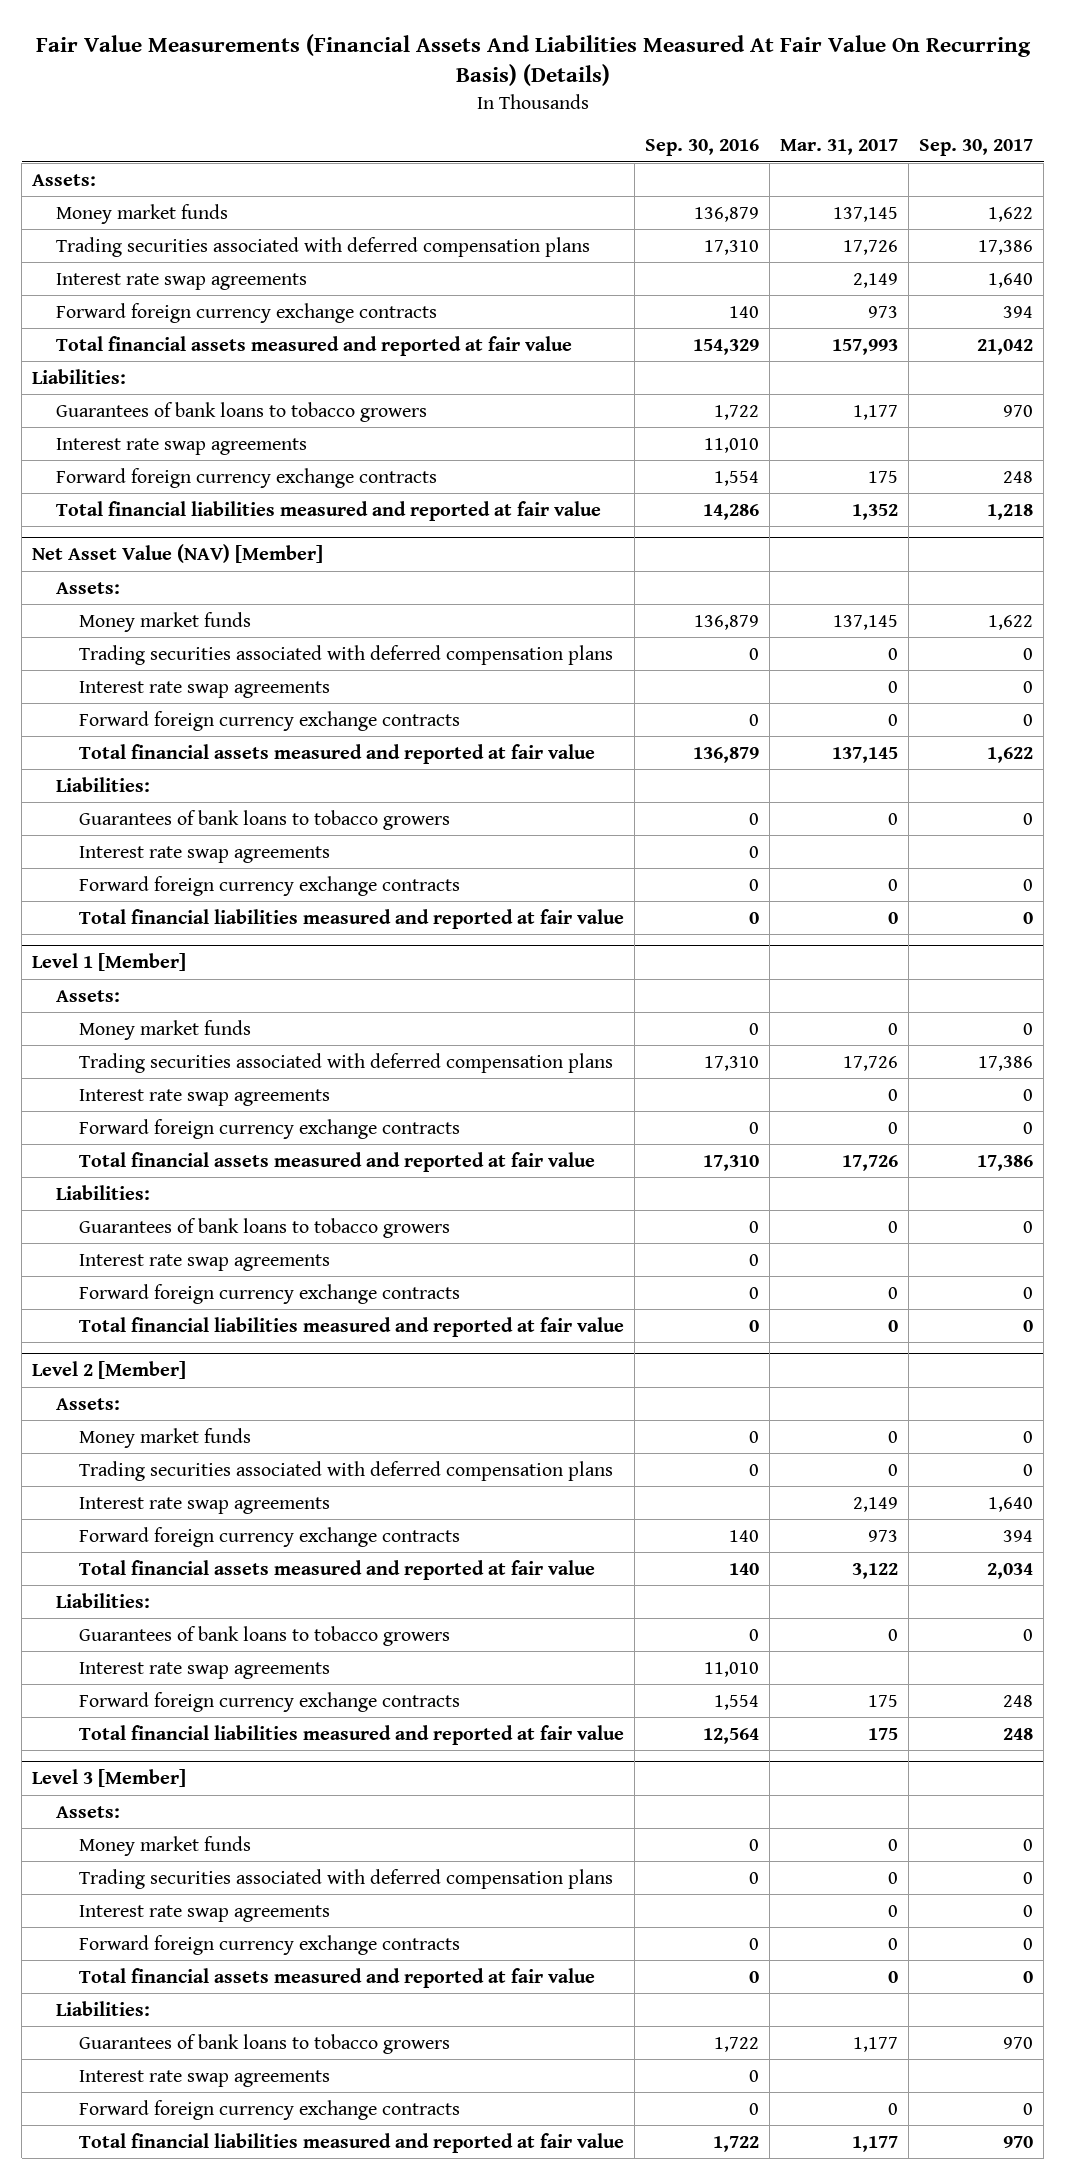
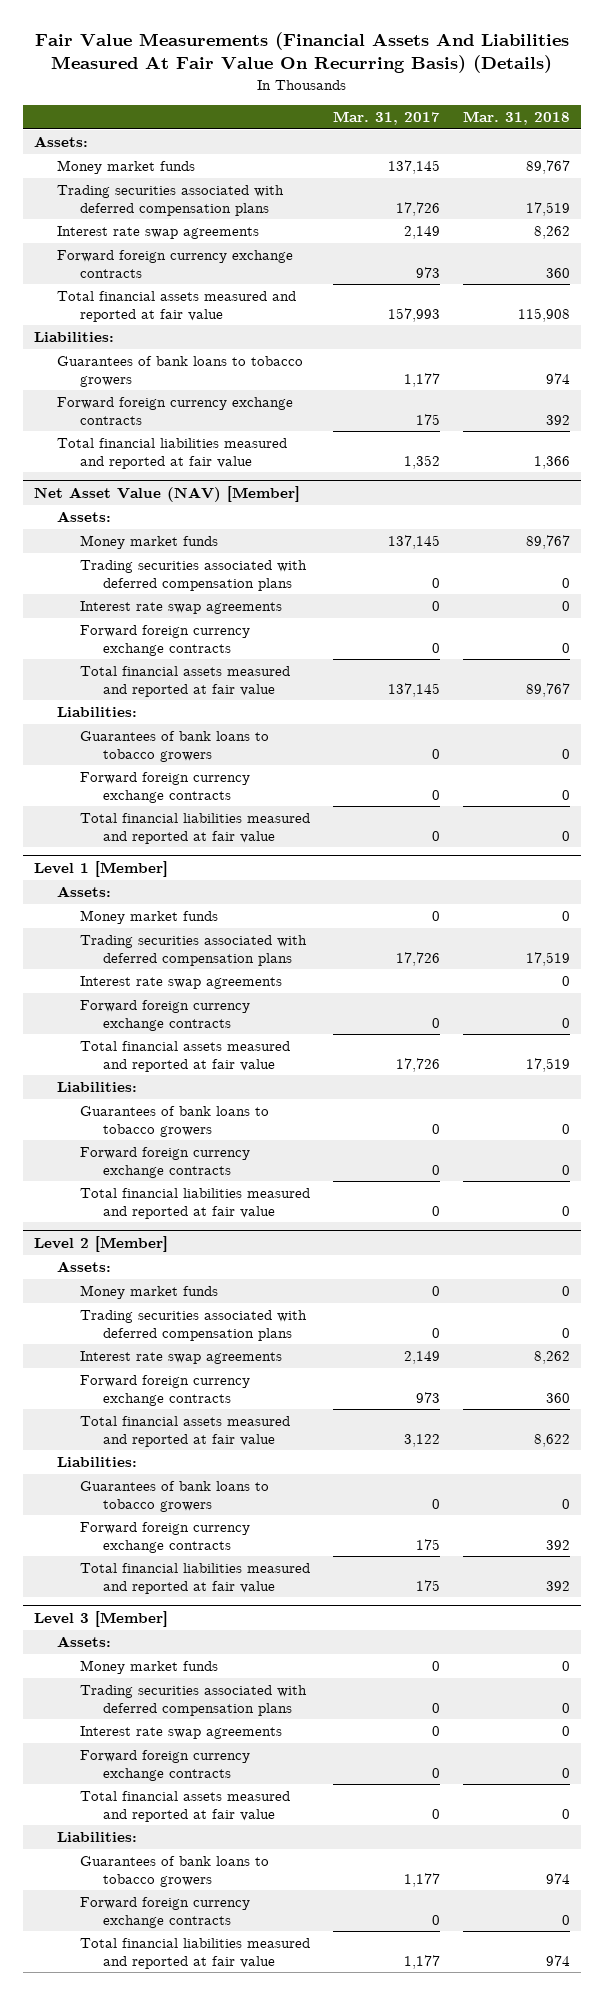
- | Sep. 30, 2016 | Mar. 31, 2017 | Sep. 30, 2017
+ | Mar. 31, 2017 | Mar. 31, 2018
- Interest rate swap agreements | 11,010 | |
@ Net Asset Value (NAV) [Member]
- Interest rate swap agreements | 0 | |
@ Level 1 [Member]
- Interest rate swap agreements | | 0 | 0
moved up: Interest rate swap agreements | | 0
@ Level 2 [Member]
- Interest rate swap agreements | 11,010 | |
@ Level 3 [Member]
- Interest rate swap agreements | 0 | |

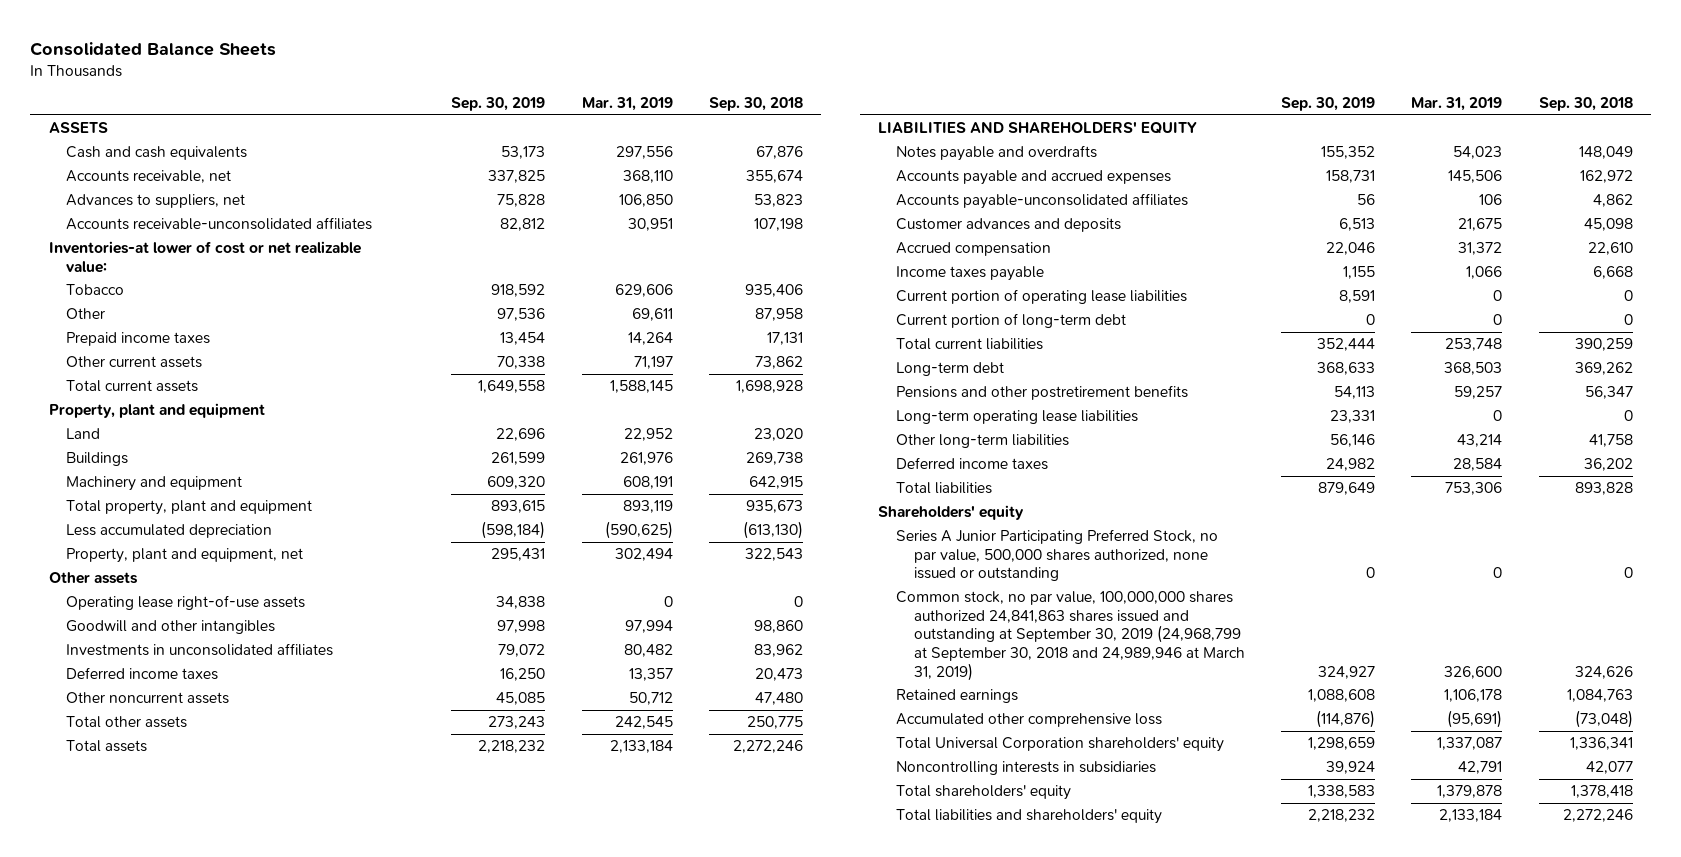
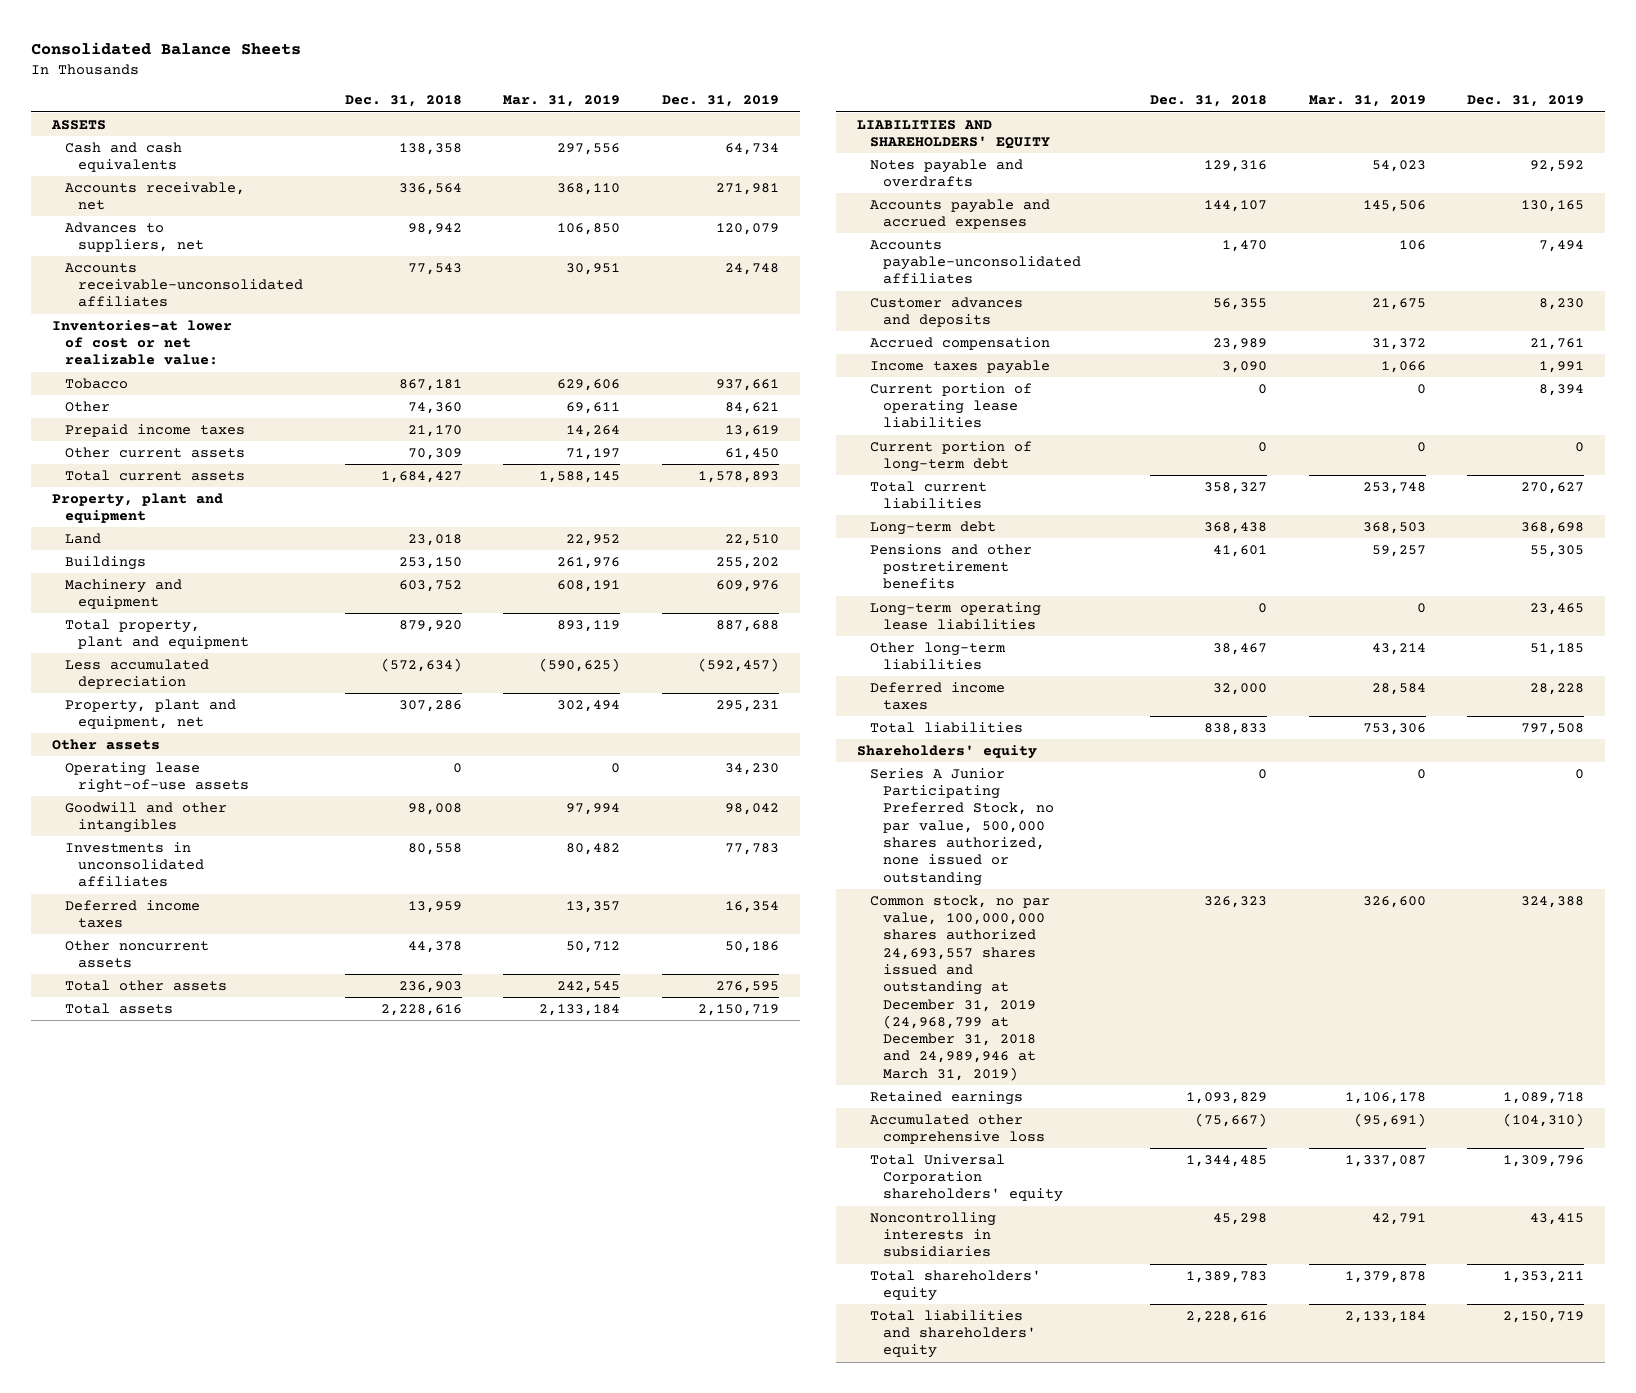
- | Sep. 30, 2019 | Mar. 31, 2019 | Sep. 30, 2018
+ | Dec. 31, 2018 | Mar. 31, 2019 | Dec. 31, 2019
- Common stock, no par value, 100,000,000 shares authorized 24,841,863 shares issued and outstanding at September 30, 2019 (24,968,799 at September 30, 2018 and 24,989,946 at March 31, 2019) | 324,927 | 326,600 | 324,626
+ Common stock, no par value, 100,000,000 shares authorized 24,693,557 shares issued and outstanding at December 31, 2019 (24,968,799 at December 31, 2018 and 24,989,946 at March 31, 2019) | 326,323 | 326,600 | 324,388

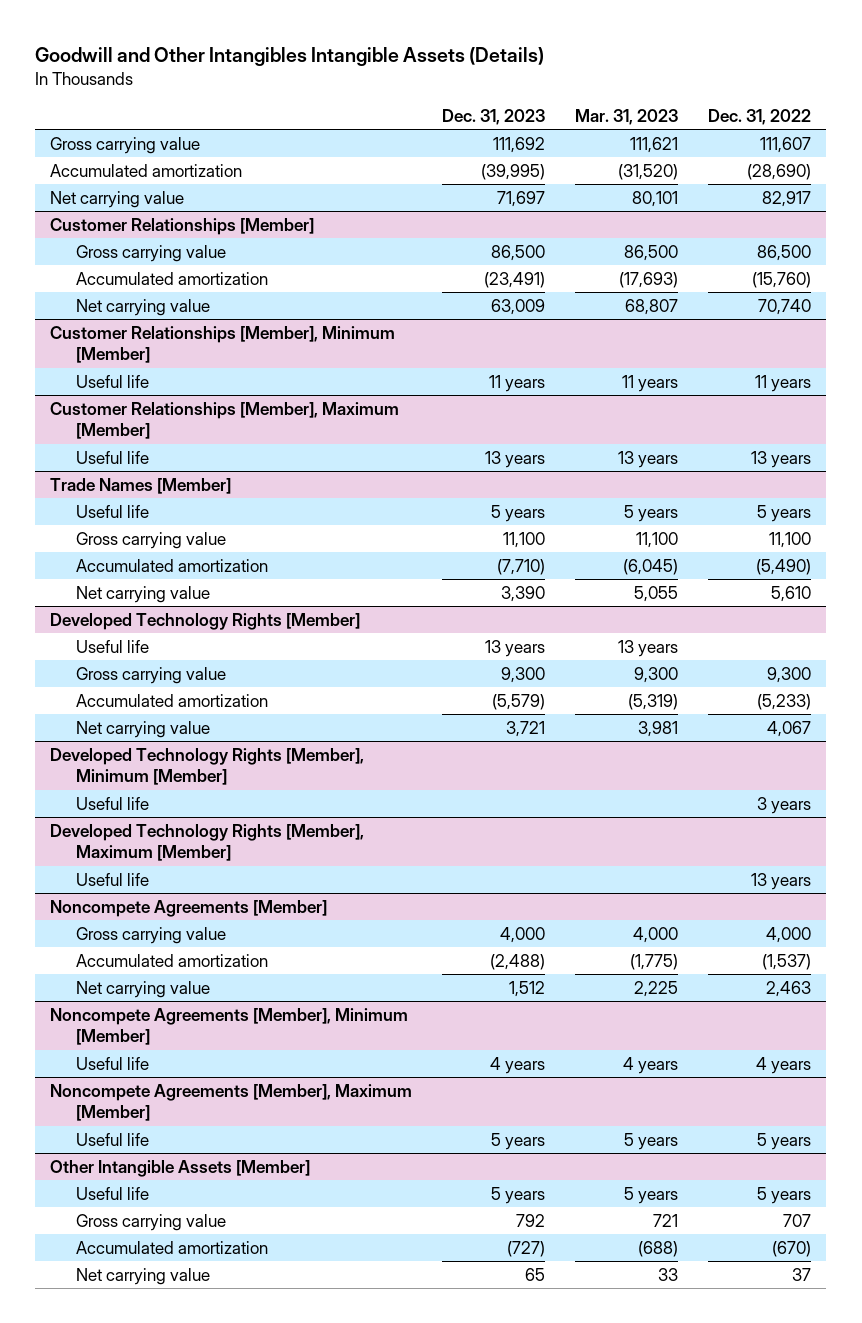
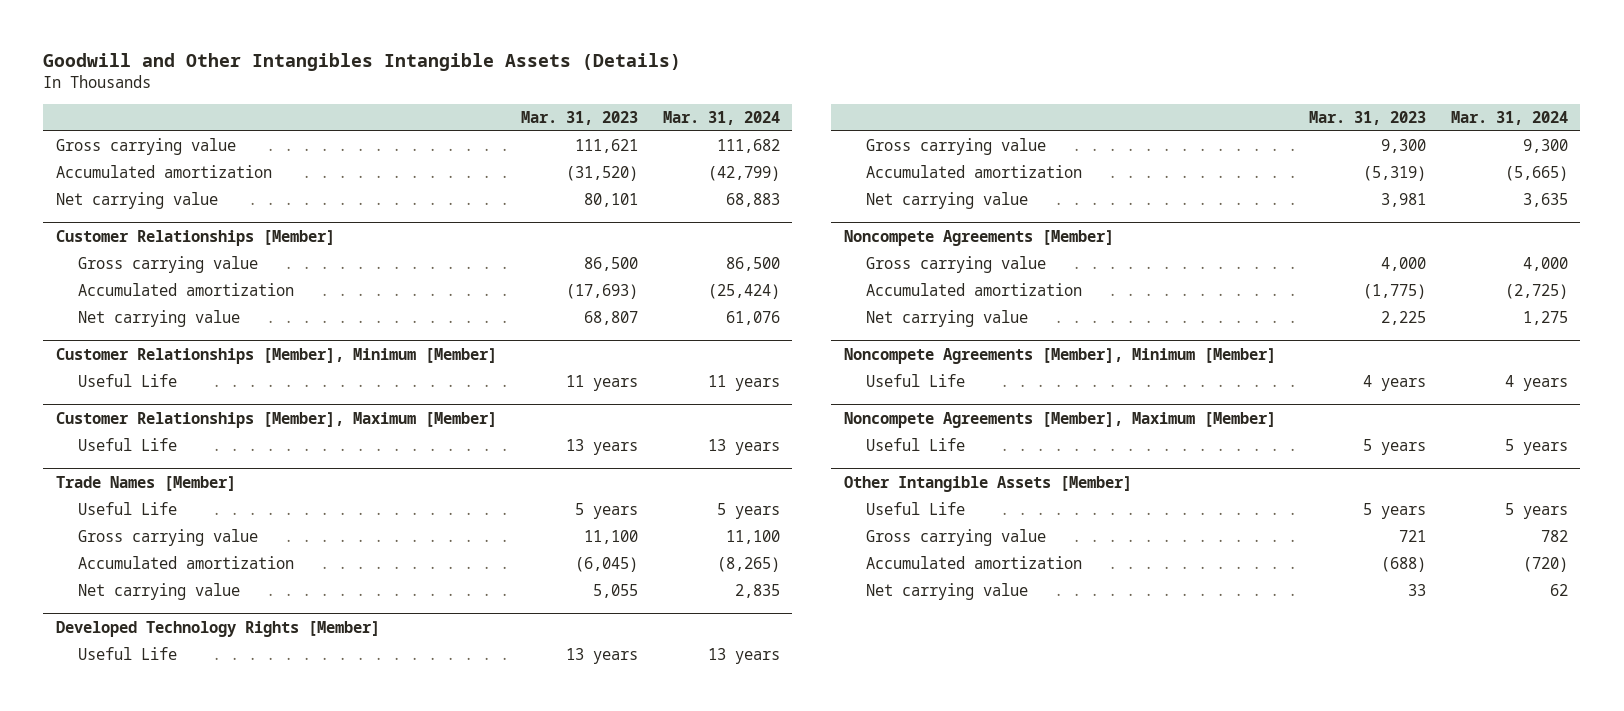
- | Dec. 31, 2023 | Mar. 31, 2023 | Dec. 31, 2022
+ | Mar. 31, 2023 | Mar. 31, 2024
@ Customer Relationships [Member], Minimum [Member]
- Useful life | 11 years | 11 years | 11 years
+ Useful Life | 11 years | 11 years
@ Customer Relationships [Member], Maximum [Member]
- Useful life | 13 years | 13 years | 13 years
+ Useful Life | 13 years | 13 years
@ Trade Names [Member]
- Useful life | 5 years | 5 years | 5 years
+ Useful Life | 5 years | 5 years
@ Developed Technology Rights [Member]
- Useful life | 13 years | 13 years |
+ Useful Life | 13 years | 13 years
- Developed Technology Rights [Member], Minimum [Member]
- Useful life | | | 3 years
- Developed Technology Rights [Member], Maximum [Member]
- Useful life | | | 13 years
@ Noncompete Agreements [Member], Minimum [Member]
- Useful life | 4 years | 4 years | 4 years
+ Useful Life | 4 years | 4 years
@ Noncompete Agreements [Member], Maximum [Member]
- Useful life | 5 years | 5 years | 5 years
+ Useful Life | 5 years | 5 years
@ Other Intangible Assets [Member]
- Useful life | 5 years | 5 years | 5 years
+ Useful Life | 5 years | 5 years

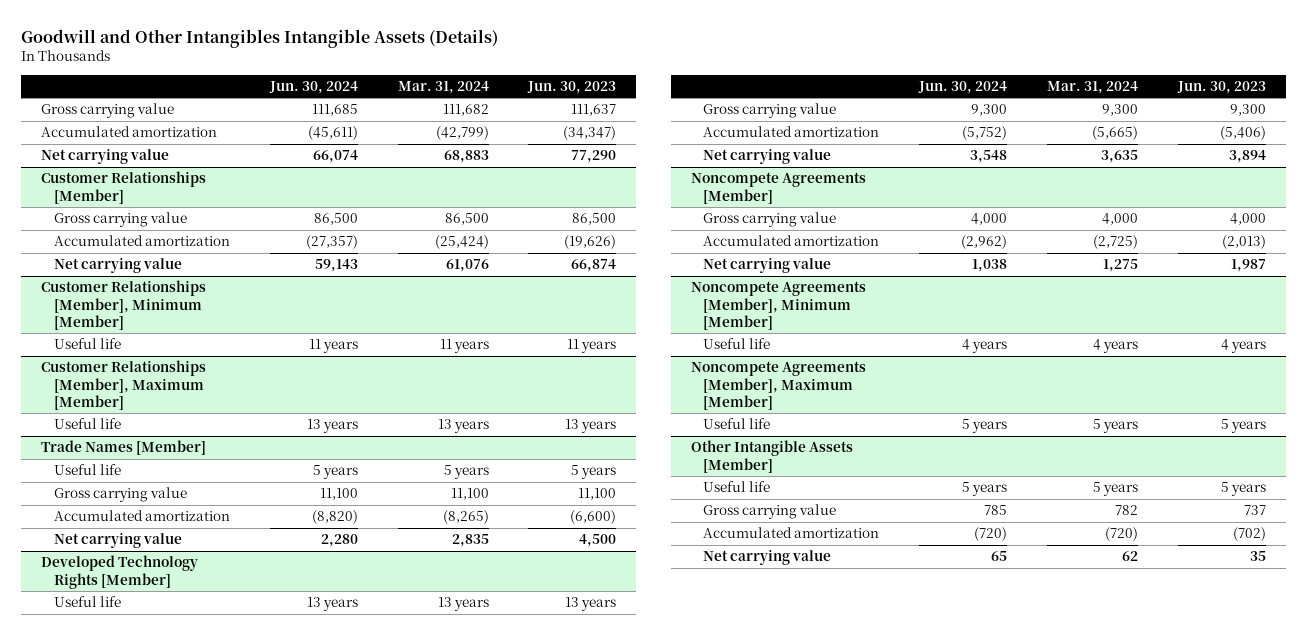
- | Mar. 31, 2023 | Mar. 31, 2024
+ | Jun. 30, 2024 | Mar. 31, 2024 | Jun. 30, 2023
@ Customer Relationships [Member], Minimum [Member]
- Useful Life | 11 years | 11 years
+ Useful life | 11 years | 11 years | 11 years
@ Customer Relationships [Member], Maximum [Member]
- Useful Life | 13 years | 13 years
+ Useful life | 13 years | 13 years | 13 years
@ Trade Names [Member]
- Useful Life | 5 years | 5 years
+ Useful life | 5 years | 5 years | 5 years
@ Developed Technology Rights [Member]
- Useful Life | 13 years | 13 years
+ Useful life | 13 years | 13 years | 13 years
@ Noncompete Agreements [Member], Minimum [Member]
- Useful Life | 4 years | 4 years
+ Useful life | 4 years | 4 years | 4 years
@ Noncompete Agreements [Member], Maximum [Member]
- Useful Life | 5 years | 5 years
+ Useful life | 5 years | 5 years | 5 years
@ Other Intangible Assets [Member]
- Useful Life | 5 years | 5 years
+ Useful life | 5 years | 5 years | 5 years

